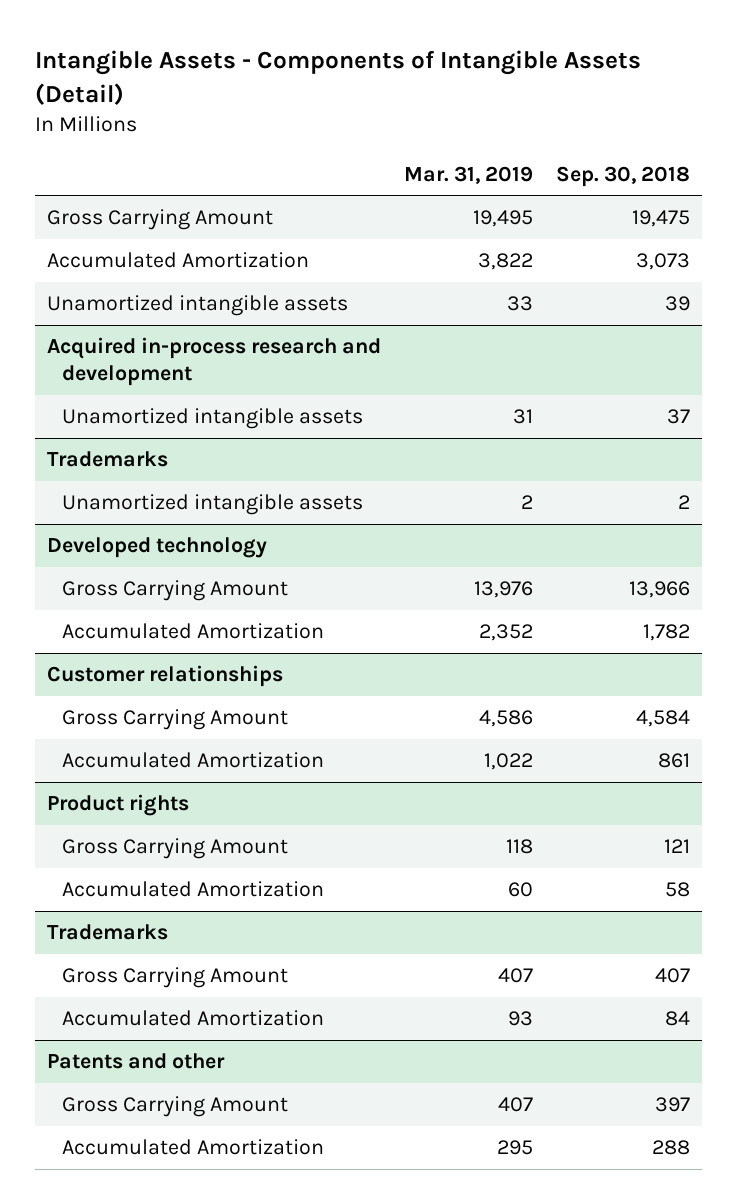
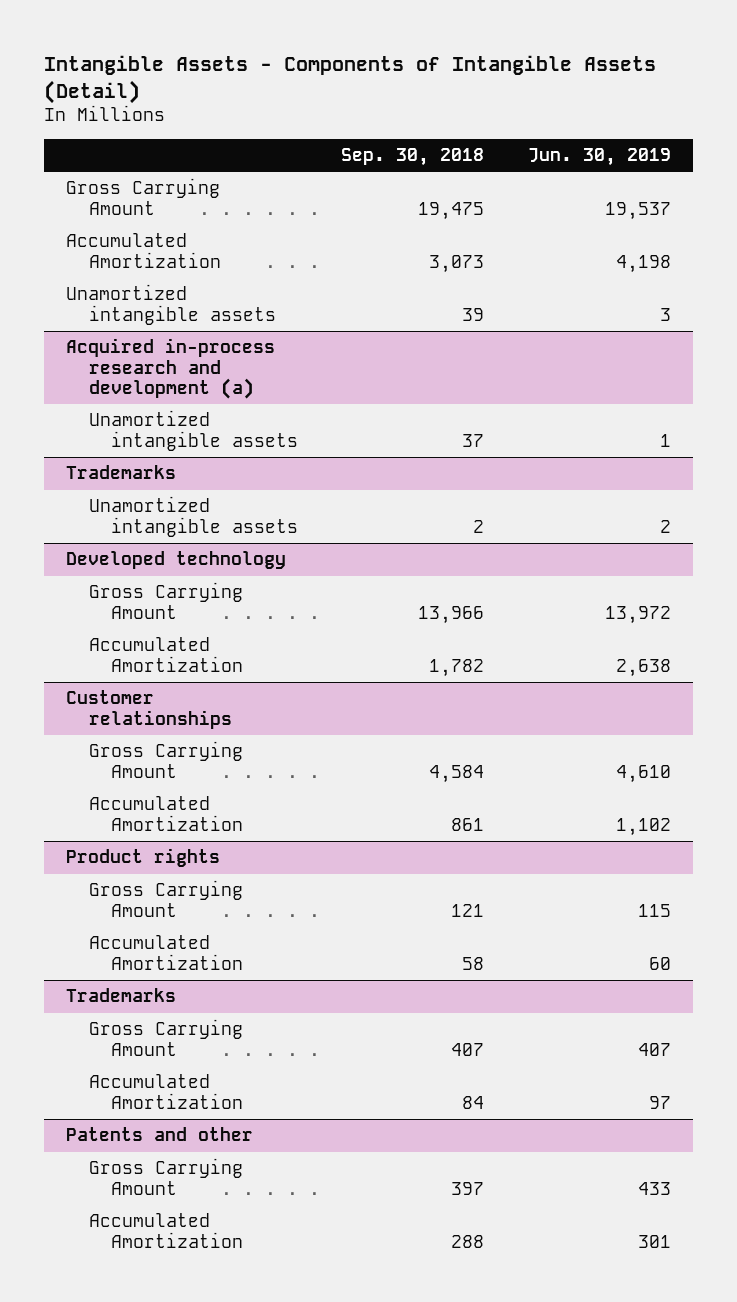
- | Mar. 31, 2019 | Sep. 30, 2018
+ | Sep. 30, 2018 | Jun. 30, 2019
- Acquired in-process research and development
+ Acquired in-process research and development (a)

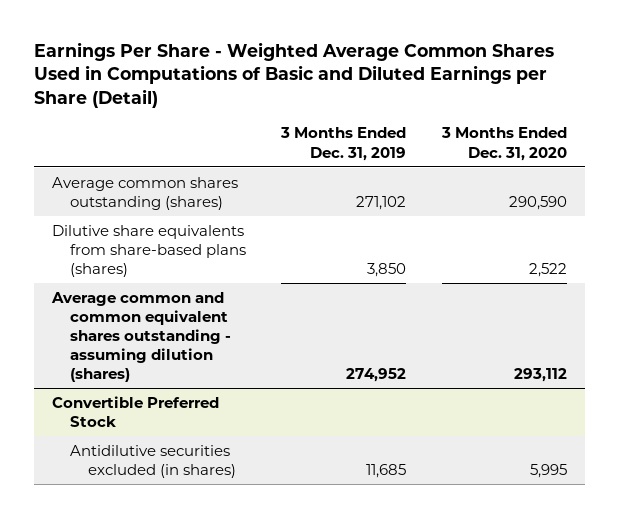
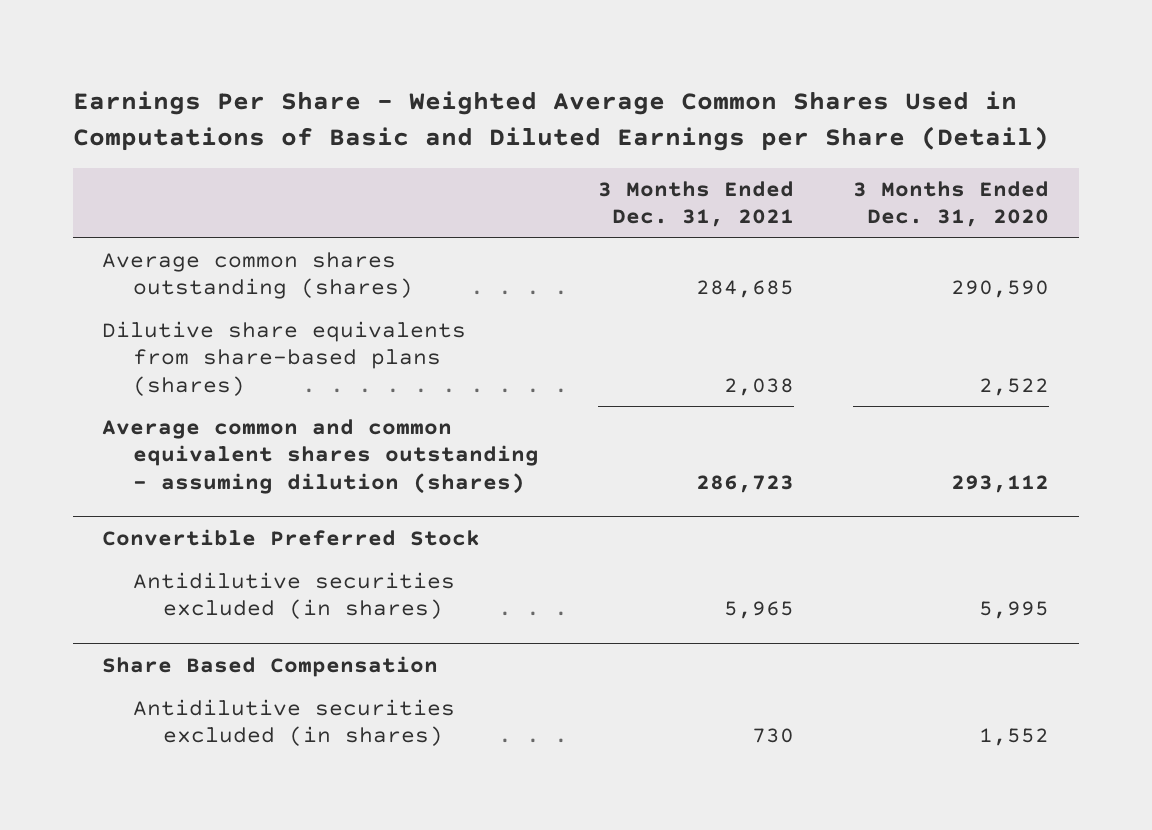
- | 3 Months Ended Dec. 31, 2019 | 3 Months Ended Dec. 31, 2020
+ | 3 Months Ended Dec. 31, 2021 | 3 Months Ended Dec. 31, 2020
+ Share Based Compensation
+ Antidilutive securities excluded (in shares) | 730 | 1,552

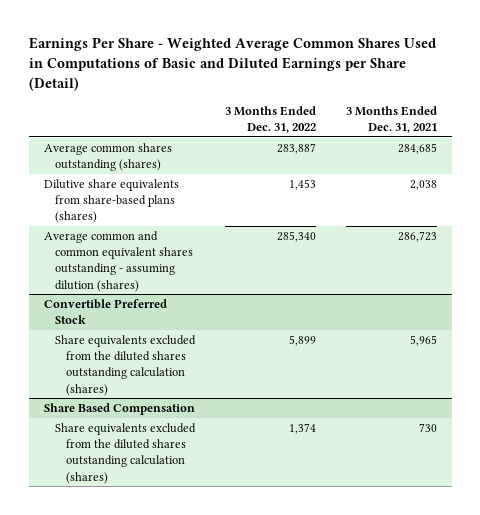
- | 3 Months Ended Dec. 31, 2021 | 3 Months Ended Dec. 31, 2020
+ | 3 Months Ended Dec. 31, 2022 | 3 Months Ended Dec. 31, 2021
@ Convertible Preferred Stock
- Antidilutive securities excluded (in shares) | 5,965 | 5,995
+ Share equivalents excluded from the diluted shares outstanding calculation (shares) | 5,899 | 5,965
@ Share Based Compensation
- Antidilutive securities excluded (in shares) | 730 | 1,552
+ Share equivalents excluded from the diluted shares outstanding calculation (shares) | 1,374 | 730

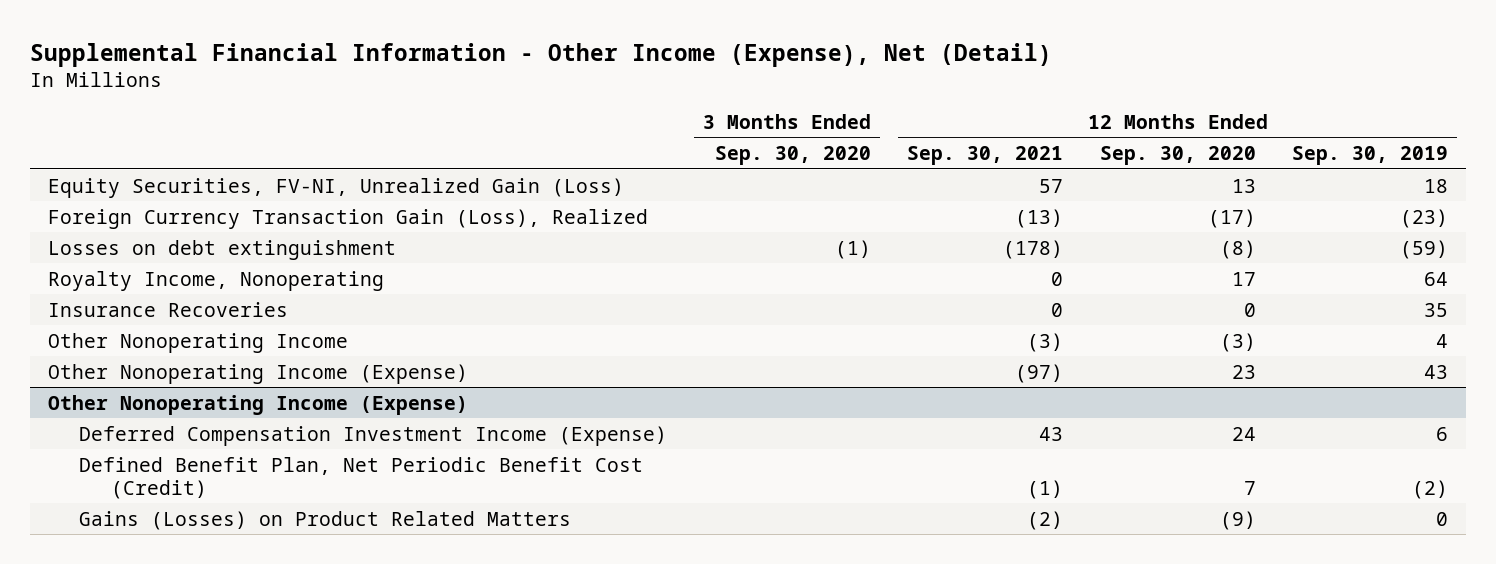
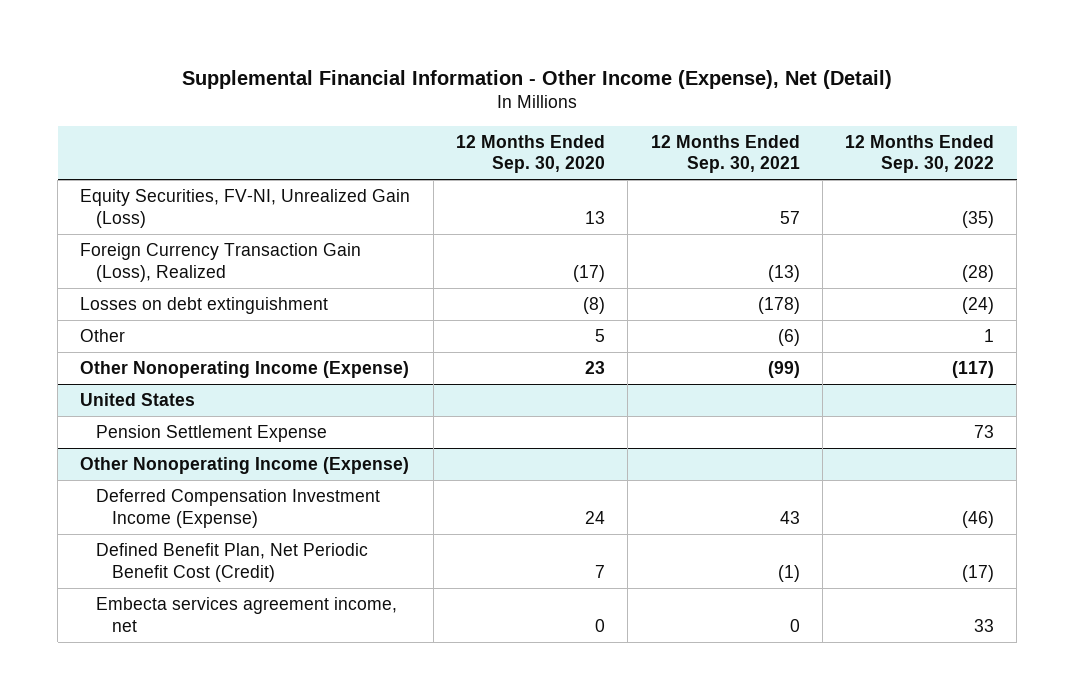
- | 3 Months Ended Sep. 30, 2020 | 12 Months Ended Sep. 30, 2021 | 12 Months Ended Sep. 30, 2020 | 12 Months Ended Sep. 30, 2019
+ | 12 Months Ended Sep. 30, 2020 | 12 Months Ended Sep. 30, 2021 | 12 Months Ended Sep. 30, 2022
- Royalty Income, Nonoperating | | 0 | 17 | 64
- Insurance Recoveries | | 0 | 0 | 35
- Other Nonoperating Income | | (3) | (3) | 4
- Other Nonoperating Income (Expense) | | (97) | 23 | 43
+ Other | 5 | (6) | 1
+ Other Nonoperating Income (Expense) | 23 | (99) | (117)
+ United States
+ Pension Settlement Expense | | | 73
@ Other Nonoperating Income (Expense)
- Gains (Losses) on Product Related Matters | | (2) | (9) | 0
+ Embecta services agreement income, net | 0 | 0 | 33

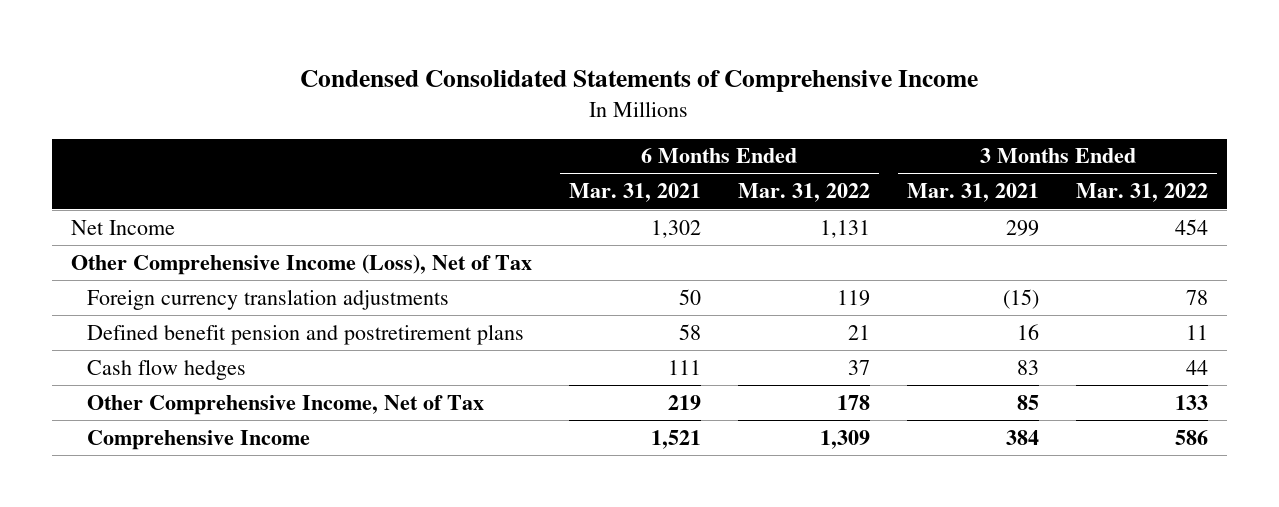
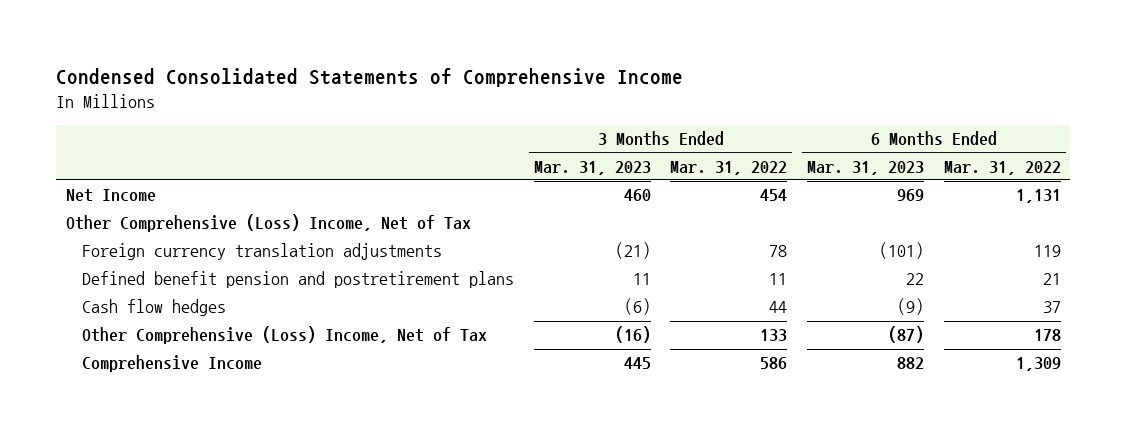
- | 6 Months Ended Mar. 31, 2021 | 6 Months Ended Mar. 31, 2022 | 3 Months Ended Mar. 31, 2021 | 3 Months Ended Mar. 31, 2022
+ | 3 Months Ended Mar. 31, 2023 | 3 Months Ended Mar. 31, 2022 | 6 Months Ended Mar. 31, 2023 | 6 Months Ended Mar. 31, 2022
- Other Comprehensive Income (Loss), Net of Tax
+ Other Comprehensive (Loss) Income, Net of Tax
- Other Comprehensive Income, Net of Tax | 219 | 178 | 85 | 133
+ Other Comprehensive (Loss) Income, Net of Tax | (16) | 133 | (87) | 178

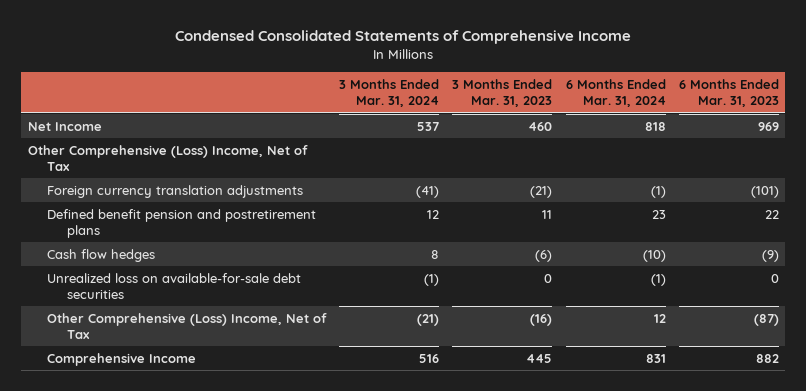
- | 3 Months Ended Mar. 31, 2023 | 3 Months Ended Mar. 31, 2022 | 6 Months Ended Mar. 31, 2023 | 6 Months Ended Mar. 31, 2022
+ | 3 Months Ended Mar. 31, 2024 | 3 Months Ended Mar. 31, 2023 | 6 Months Ended Mar. 31, 2024 | 6 Months Ended Mar. 31, 2023
+ Unrealized loss on available-for-sale debt securities | (1) | 0 | (1) | 0

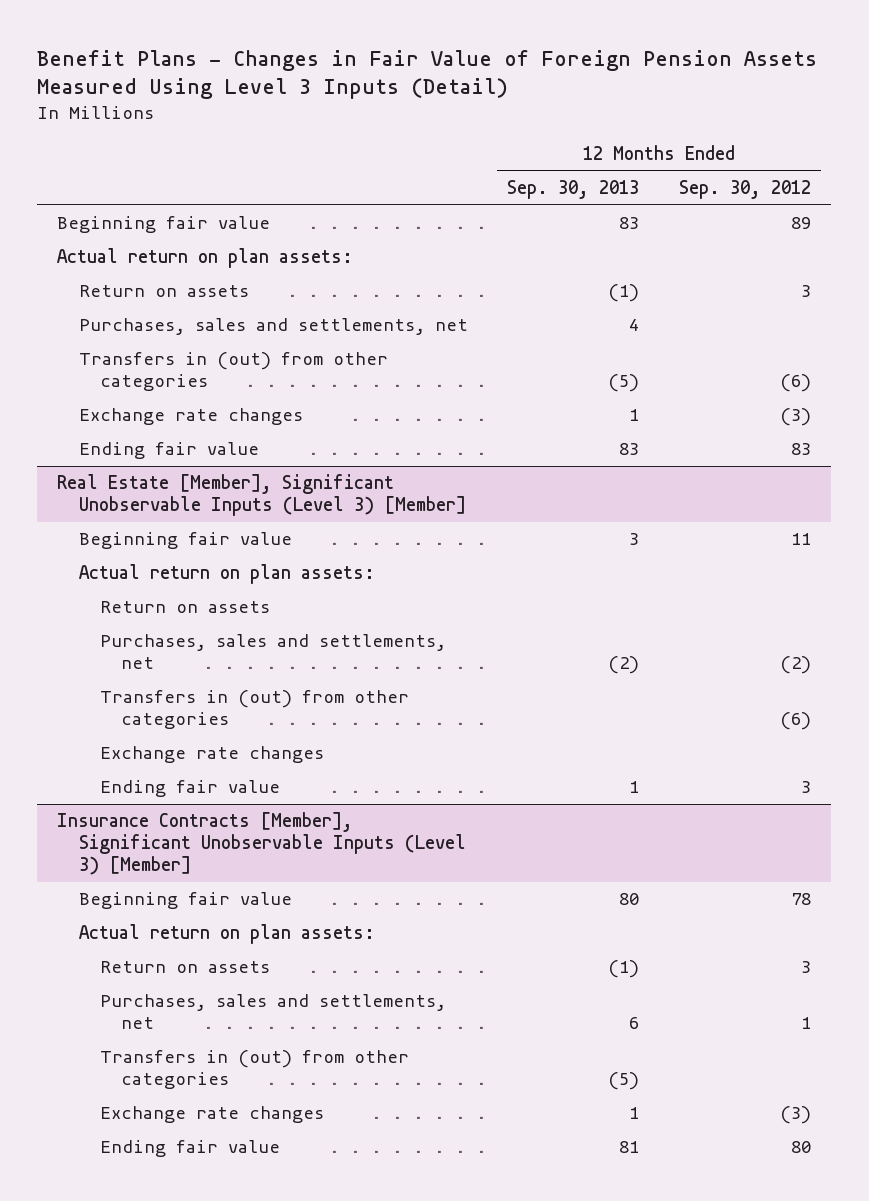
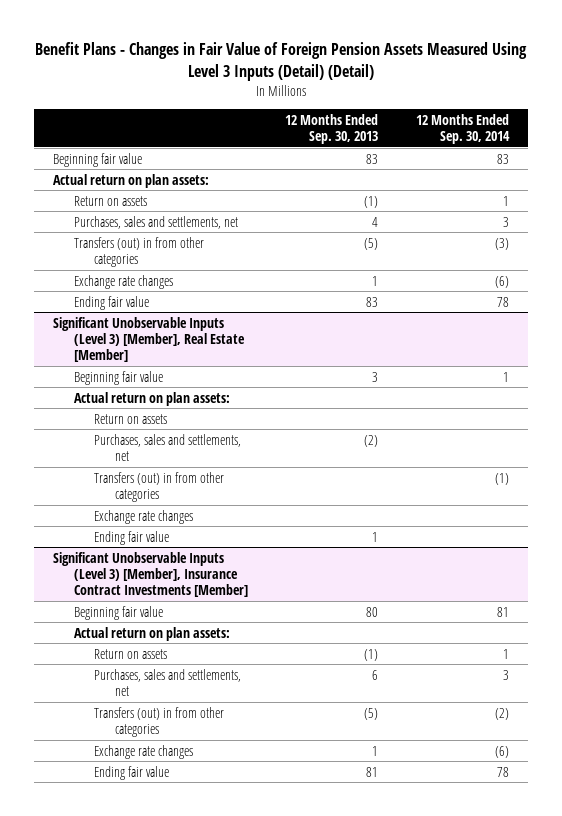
- Benefit Plans - Changes in Fair Value of Foreign Pension Assets Measured Using Level 3 Inputs (Detail)
+ Benefit Plans - Changes in Fair Value of Foreign Pension Assets Measured Using Level 3 Inputs (Detail) (Detail)
- | 12 Months Ended Sep. 30, 2013 | 12 Months Ended Sep. 30, 2012
+ | 12 Months Ended Sep. 30, 2013 | 12 Months Ended Sep. 30, 2014
- Transfers in (out) from other categories | (5) | (6)
+ Transfers (out) in from other categories | (5) | (3)
- Real Estate [Member], Significant Unobservable Inputs (Level 3) [Member]
+ Significant Unobservable Inputs (Level 3) [Member], Real Estate [Member]
- Transfers in (out) from other categories | | (6)
+ Transfers (out) in from other categories | | (1)
- Insurance Contracts [Member], Significant Unobservable Inputs (Level 3) [Member]
+ Significant Unobservable Inputs (Level 3) [Member], Insurance Contract Investments [Member]
- Transfers in (out) from other categories | (5) |
+ Transfers (out) in from other categories | (5) | (2)

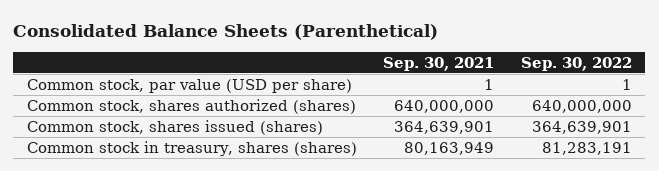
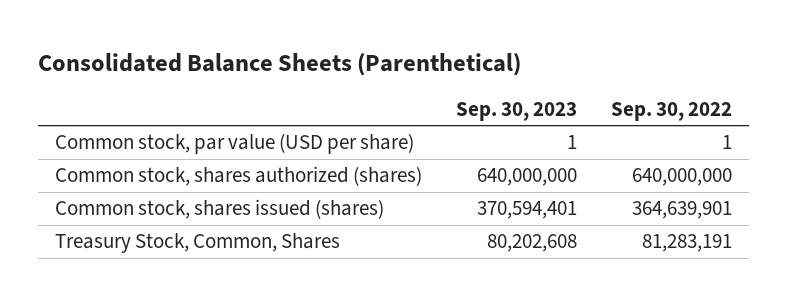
- | Sep. 30, 2021 | Sep. 30, 2022
+ | Sep. 30, 2023 | Sep. 30, 2022
- Common stock in treasury, shares (shares) | 80,163,949 | 81,283,191
+ Treasury Stock, Common, Shares | 80,202,608 | 81,283,191

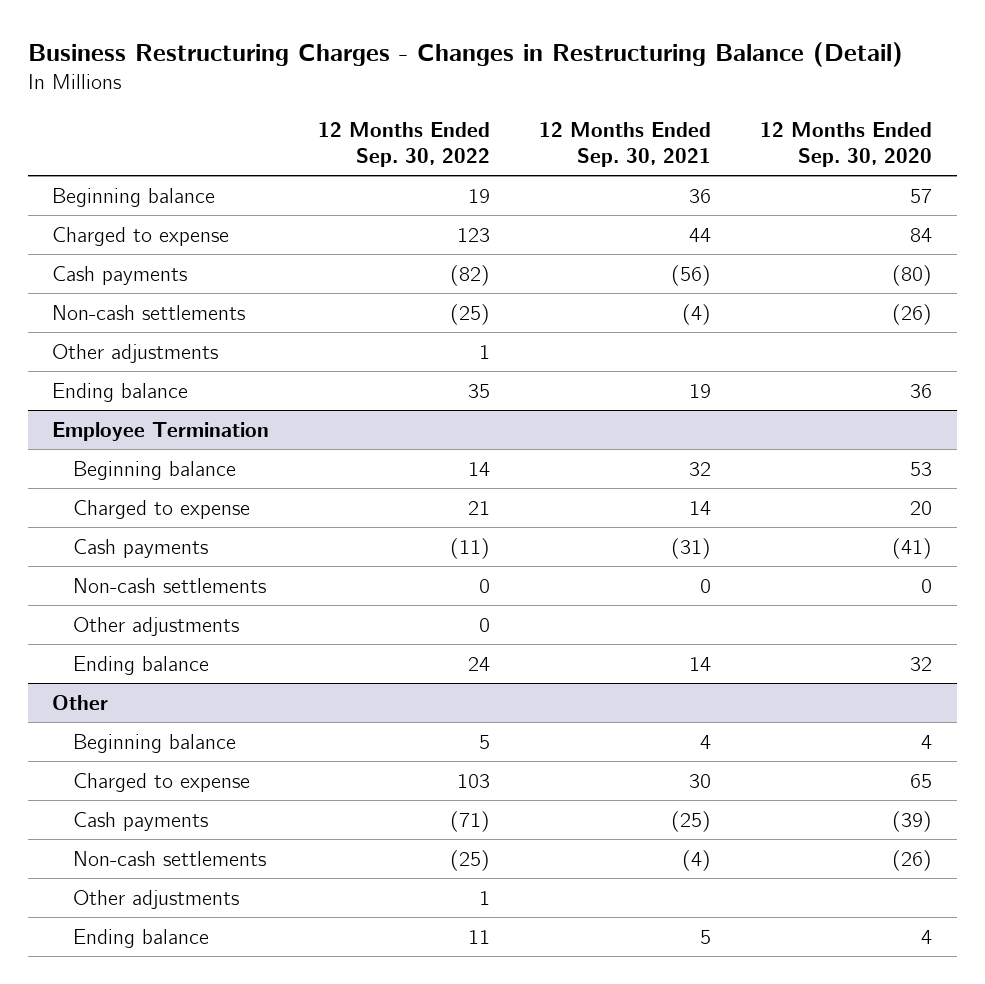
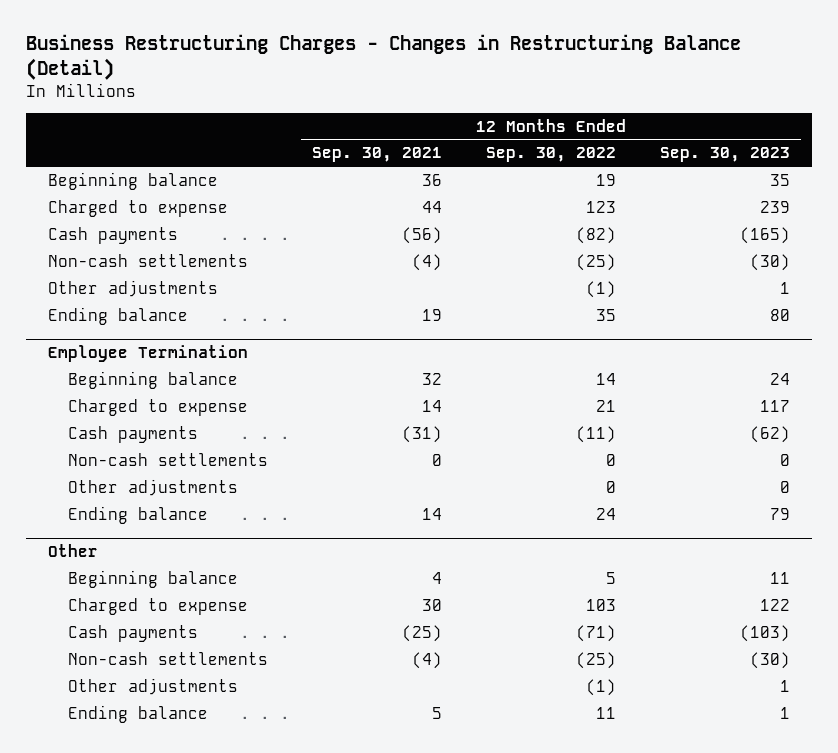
- | 12 Months Ended Sep. 30, 2022 | 12 Months Ended Sep. 30, 2021 | 12 Months Ended Sep. 30, 2020
+ | 12 Months Ended Sep. 30, 2021 | 12 Months Ended Sep. 30, 2022 | 12 Months Ended Sep. 30, 2023
- Other adjustments | 1 | |
+ Other adjustments | | (1) | 1
@ Other
- Other adjustments | 1 | |
+ Other adjustments | | (1) | 1

